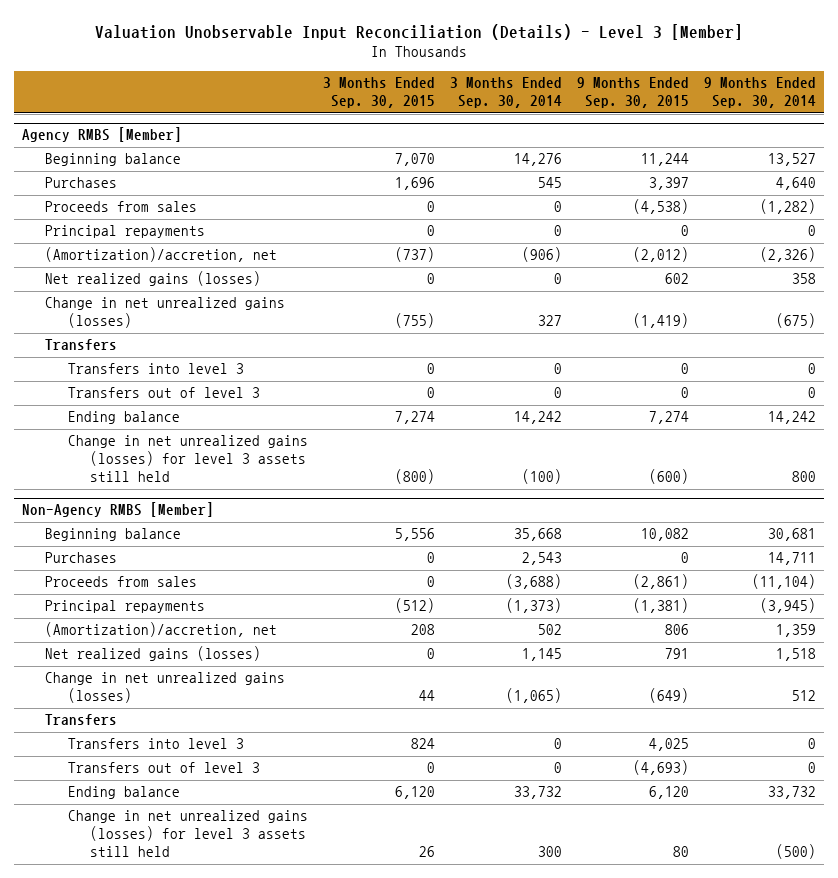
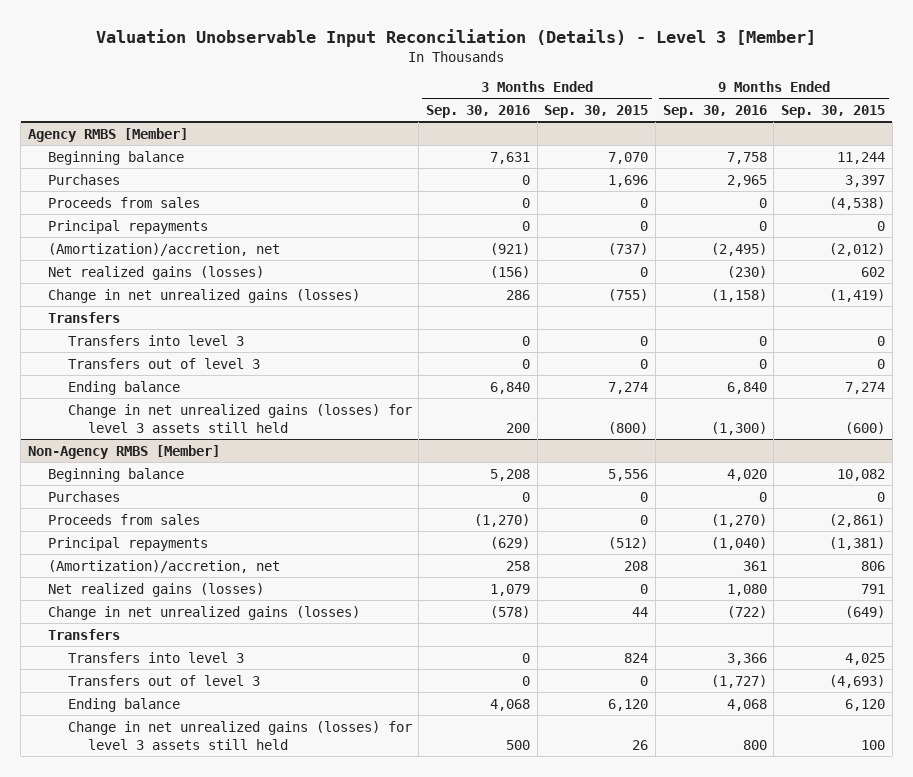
- | 3 Months Ended Sep. 30, 2015 | 3 Months Ended Sep. 30, 2014 | 9 Months Ended Sep. 30, 2015 | 9 Months Ended Sep. 30, 2014
+ | 3 Months Ended Sep. 30, 2016 | 3 Months Ended Sep. 30, 2015 | 9 Months Ended Sep. 30, 2016 | 9 Months Ended Sep. 30, 2015
@ Non-Agency RMBS [Member]
- Change in net unrealized gains (losses) for level 3 assets still held | 26 | 300 | 80 | (500)
+ Change in net unrealized gains (losses) for level 3 assets still held | 500 | 26 | 800 | 100

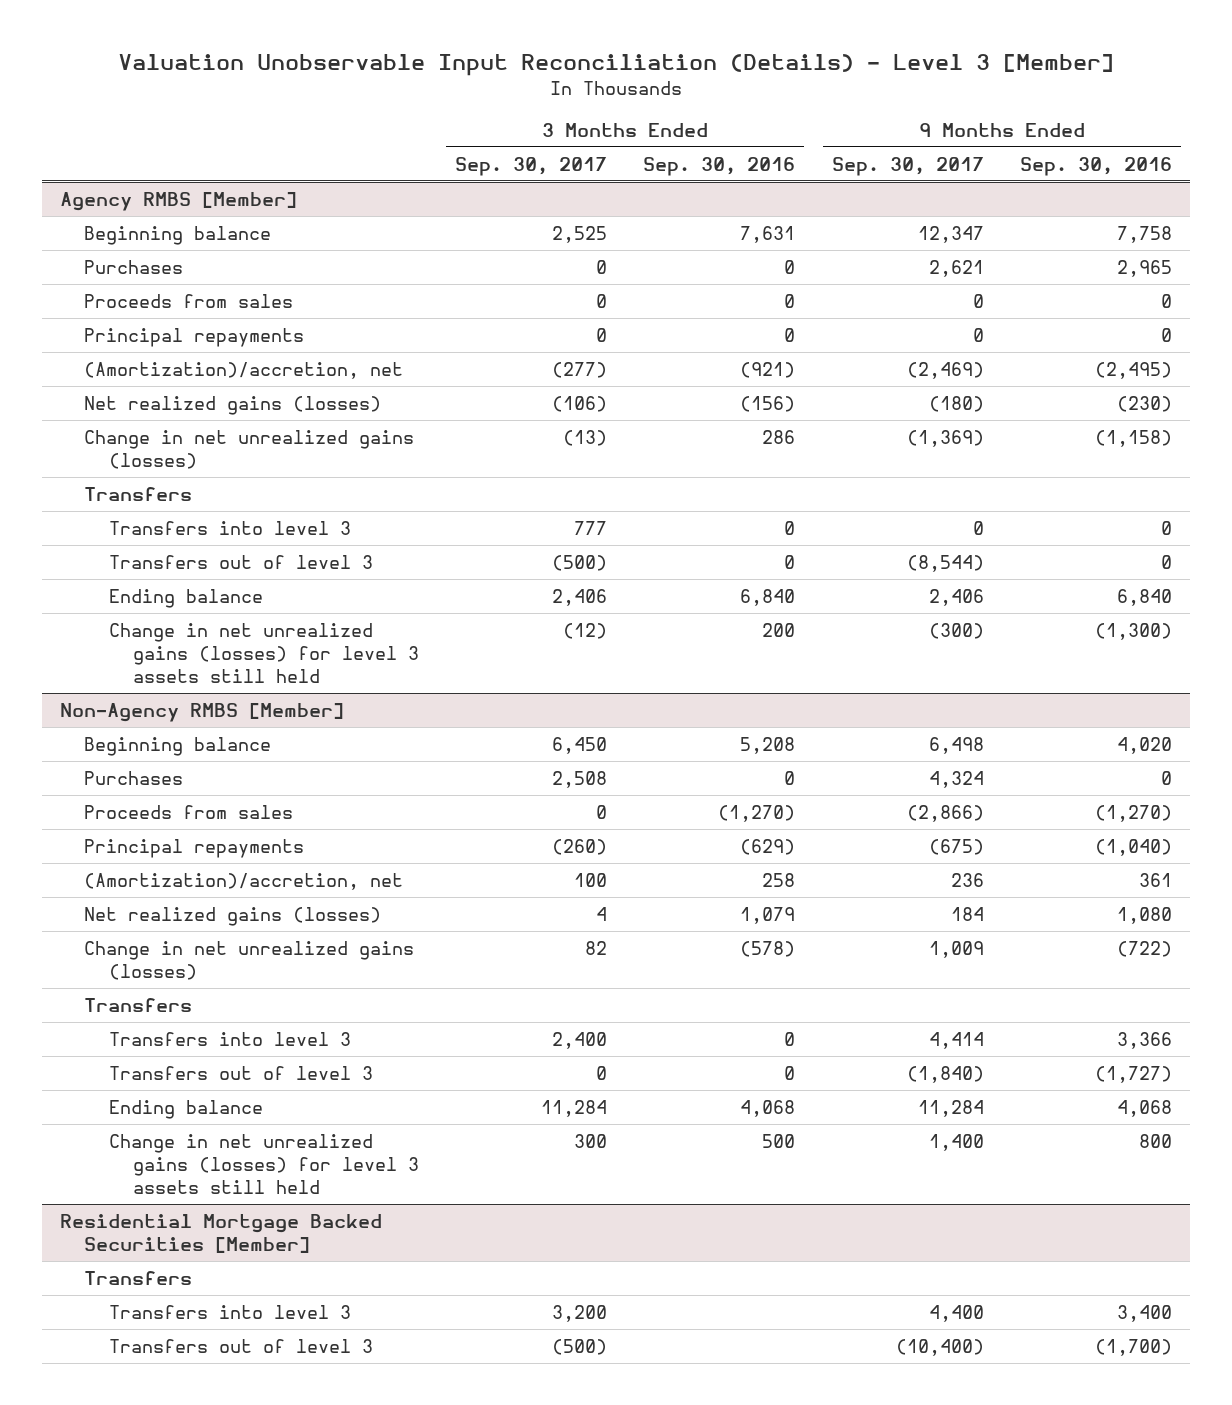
- | 3 Months Ended Sep. 30, 2016 | 3 Months Ended Sep. 30, 2015 | 9 Months Ended Sep. 30, 2016 | 9 Months Ended Sep. 30, 2015
+ | 3 Months Ended Sep. 30, 2017 | 3 Months Ended Sep. 30, 2016 | 9 Months Ended Sep. 30, 2017 | 9 Months Ended Sep. 30, 2016
+ Residential Mortgage Backed Securities [Member]
+ Transfers
+ Transfers into level 3 | 3,200 | | 4,400 | 3,400
+ Transfers out of level 3 | (500) | | (10,400) | (1,700)

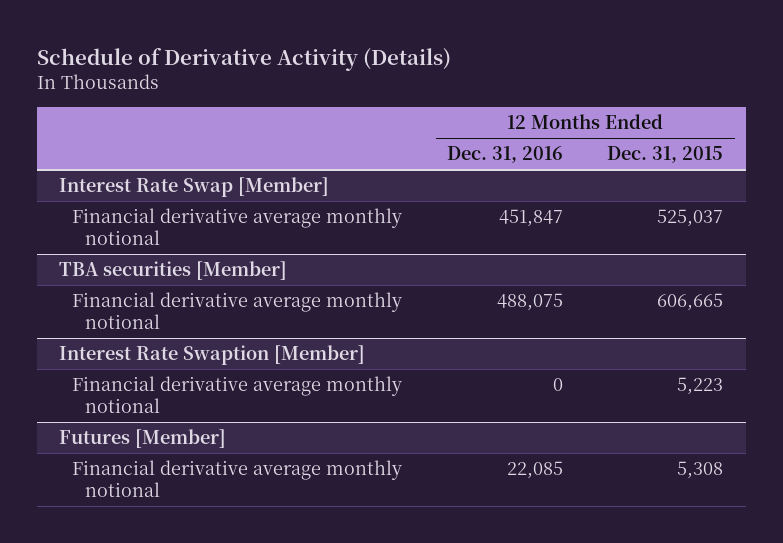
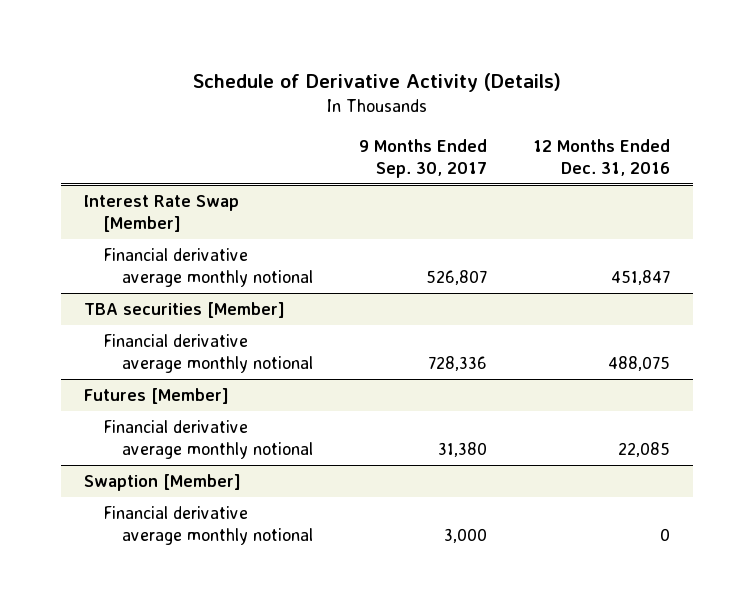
- | 12 Months Ended Dec. 31, 2016 | 12 Months Ended Dec. 31, 2015
+ | 9 Months Ended Sep. 30, 2017 | 12 Months Ended Dec. 31, 2016
- Interest Rate Swaption [Member]
- Financial derivative average monthly notional | 0 | 5,223
+ Swaption [Member]
+ Financial derivative average monthly notional | 3,000 | 0

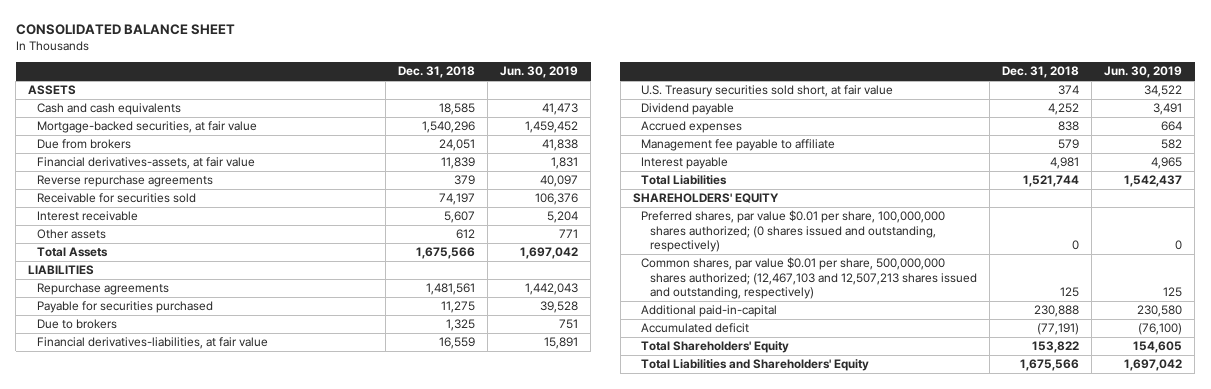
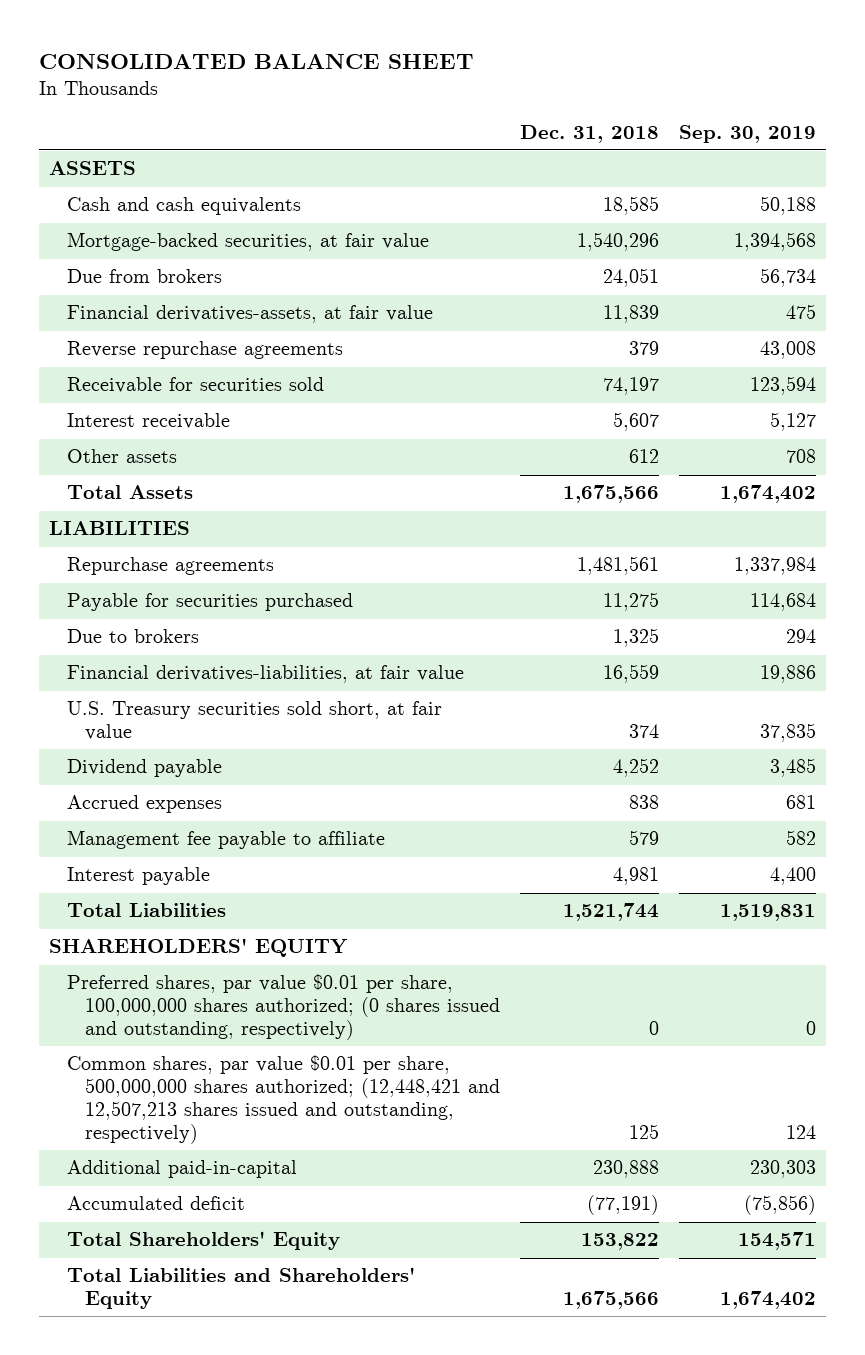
- | Dec. 31, 2018 | Jun. 30, 2019
+ | Dec. 31, 2018 | Sep. 30, 2019
- Common shares, par value $0.01 per share, 500,000,000 shares authorized; (12,467,103 and 12,507,213 shares issued and outstanding, respectively) | 125 | 125
+ Common shares, par value $0.01 per share, 500,000,000 shares authorized; (12,448,421 and 12,507,213 shares issued and outstanding, respectively) | 125 | 124

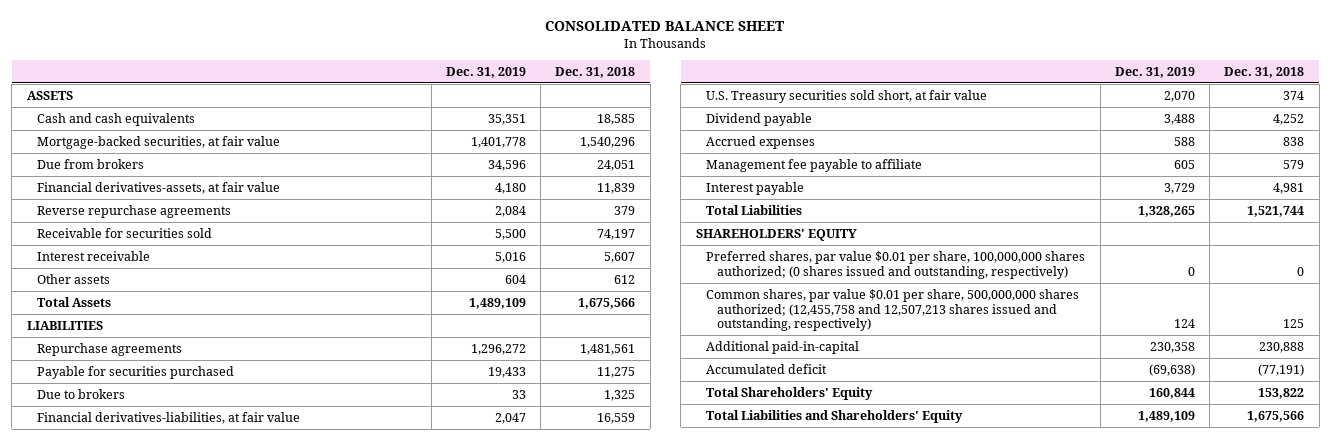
- | Dec. 31, 2018 | Sep. 30, 2019
+ | Dec. 31, 2019 | Dec. 31, 2018
- Common shares, par value $0.01 per share, 500,000,000 shares authorized; (12,448,421 and 12,507,213 shares issued and outstanding, respectively) | 125 | 124
+ Common shares, par value $0.01 per share, 500,000,000 shares authorized; (12,455,758 and 12,507,213 shares issued and outstanding, respectively) | 124 | 125

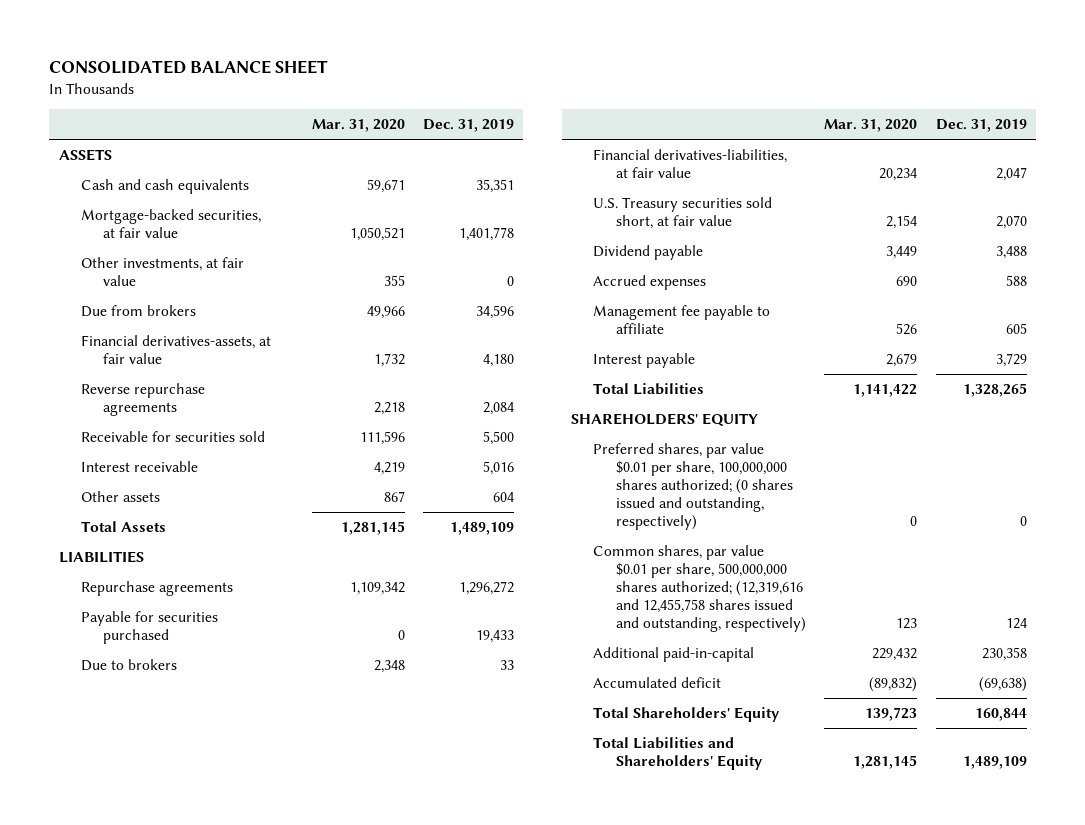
- | Dec. 31, 2019 | Dec. 31, 2018
+ | Mar. 31, 2020 | Dec. 31, 2019
+ Other investments, at fair value | 355 | 0
- Common shares, par value $0.01 per share, 500,000,000 shares authorized; (12,455,758 and 12,507,213 shares issued and outstanding, respectively) | 124 | 125
+ Common shares, par value $0.01 per share, 500,000,000 shares authorized; (12,319,616 and 12,455,758 shares issued and outstanding, respectively) | 123 | 124

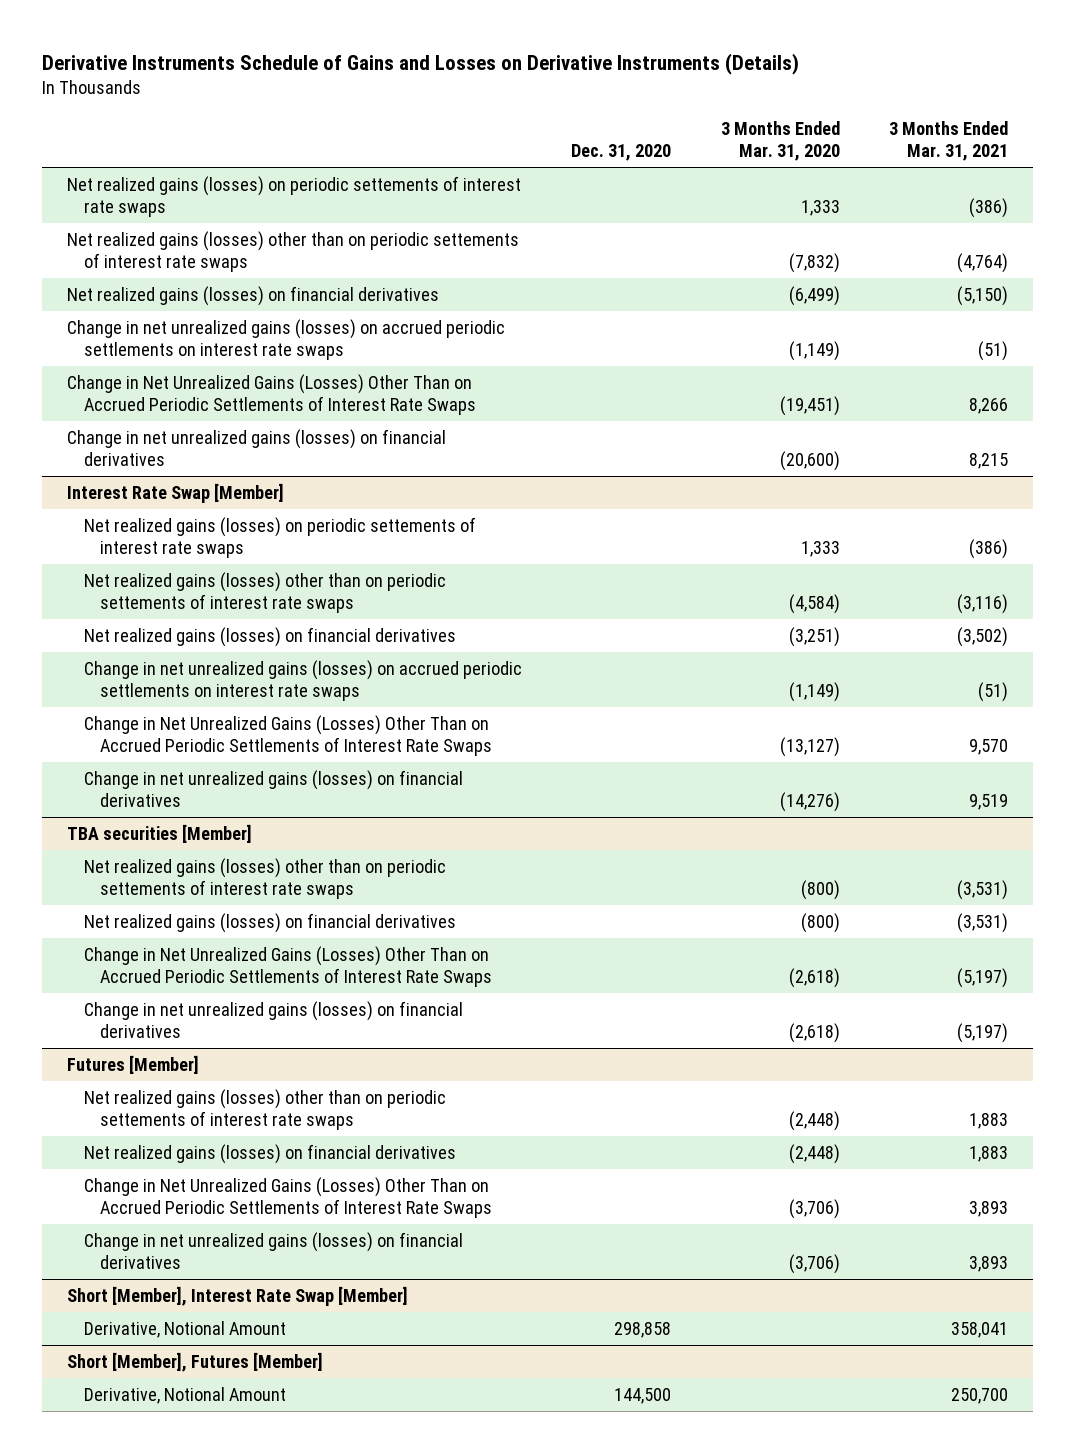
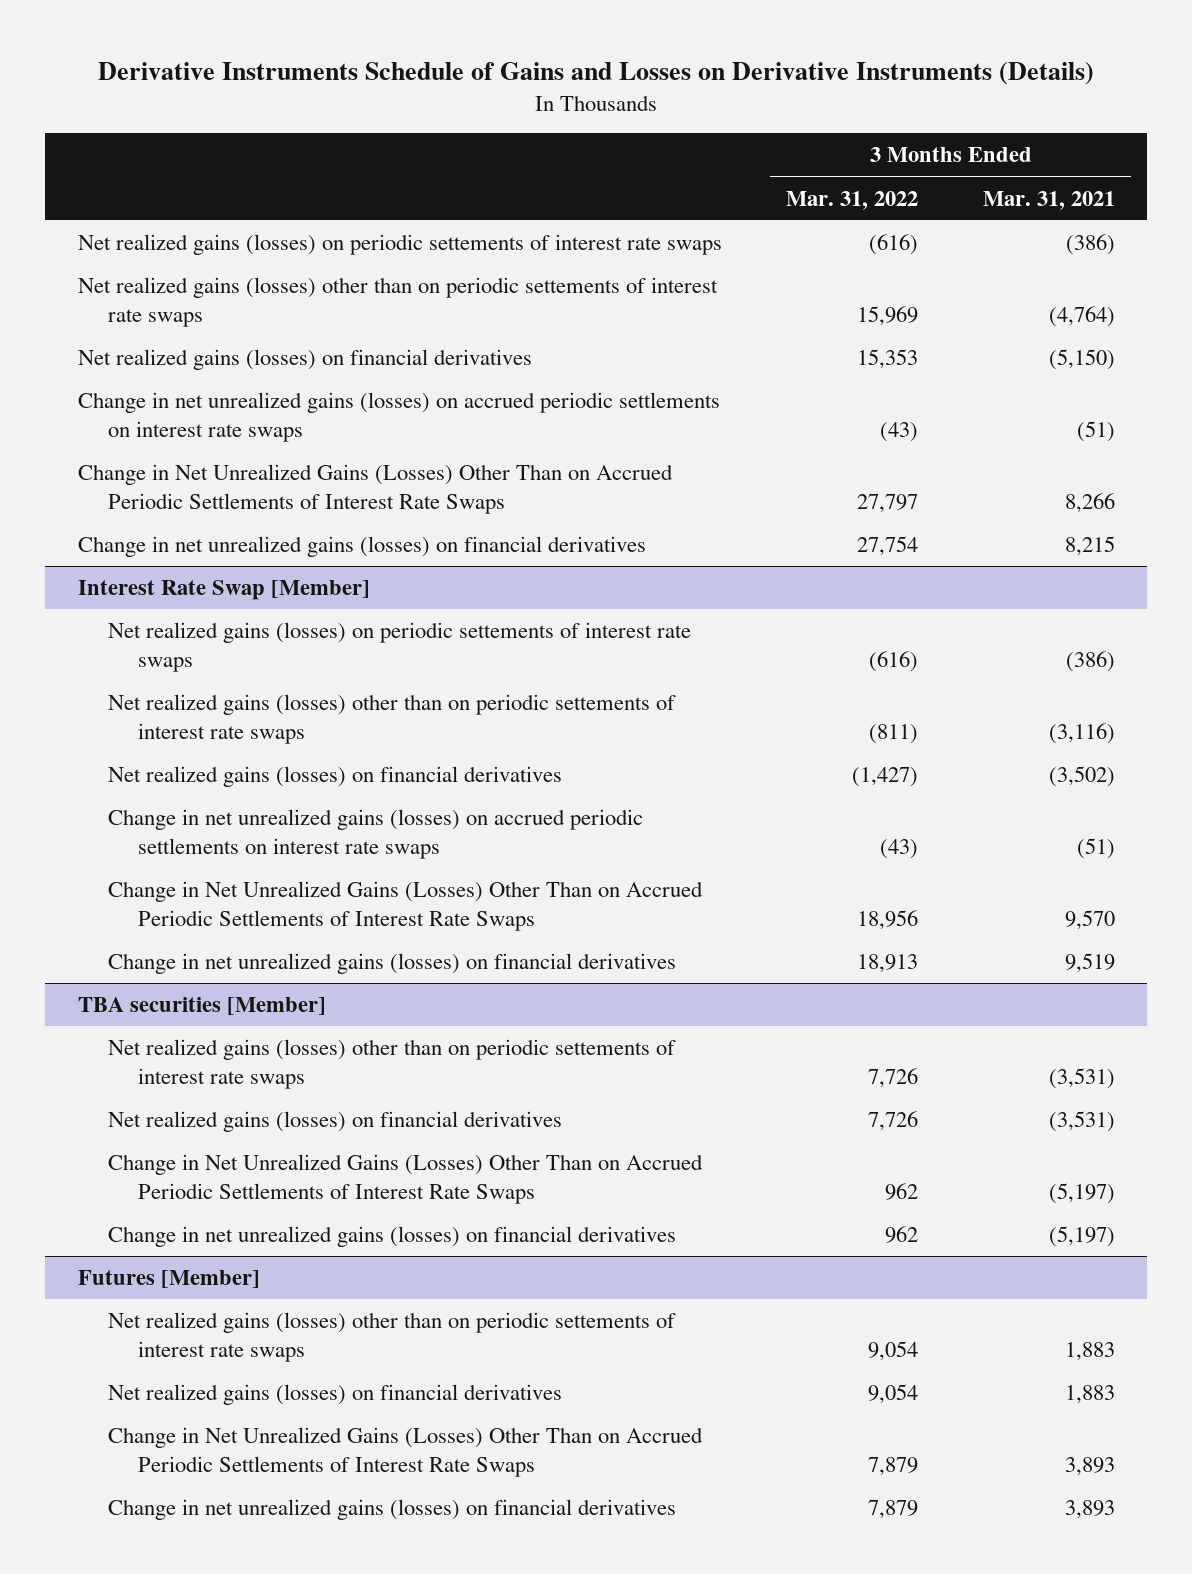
- | Dec. 31, 2020 | 3 Months Ended Mar. 31, 2020 | 3 Months Ended Mar. 31, 2021
+ | 3 Months Ended Mar. 31, 2022 | 3 Months Ended Mar. 31, 2021
- Short [Member], Interest Rate Swap [Member]
- Derivative, Notional Amount | 298,858 | | 358,041
- Short [Member], Futures [Member]
- Derivative, Notional Amount | 144,500 | | 250,700

